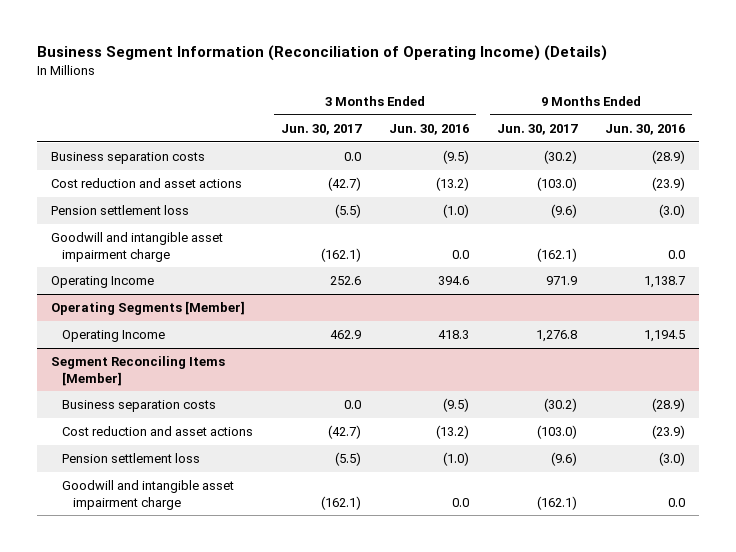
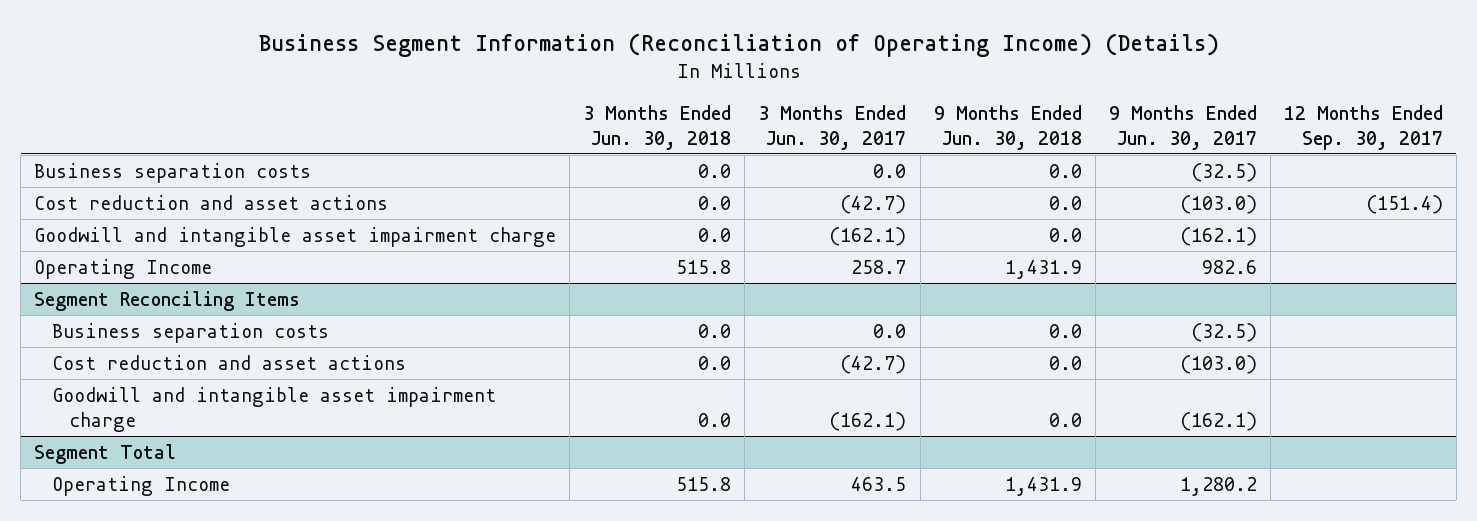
- | 3 Months Ended Jun. 30, 2017 | 3 Months Ended Jun. 30, 2016 | 9 Months Ended Jun. 30, 2017 | 9 Months Ended Jun. 30, 2016
+ | 3 Months Ended Jun. 30, 2018 | 3 Months Ended Jun. 30, 2017 | 9 Months Ended Jun. 30, 2018 | 9 Months Ended Jun. 30, 2017 | 12 Months Ended Sep. 30, 2017
- Business separation costs | 0.0 | (9.5) | (30.2) | (28.9)
+ Business separation costs | 0.0 | 0.0 | 0.0 | (32.5) |
- Pension settlement loss | (5.5) | (1.0) | (9.6) | (3.0)
- Operating Income | 252.6 | 394.6 | 971.9 | 1,138.7
- Operating Segments [Member]
- Operating Income | 462.9 | 418.3 | 1,276.8 | 1,194.5
- Segment Reconciling Items [Member]
- Business separation costs | 0.0 | (9.5) | (30.2) | (28.9)
+ Operating Income | 515.8 | 258.7 | 1,431.9 | 982.6 |
+ Segment Reconciling Items
+ Business separation costs | 0.0 | 0.0 | 0.0 | (32.5) |
- Pension settlement loss | (5.5) | (1.0) | (9.6) | (3.0)
+ Segment Total
+ Operating Income | 515.8 | 463.5 | 1,431.9 | 1,280.2 |

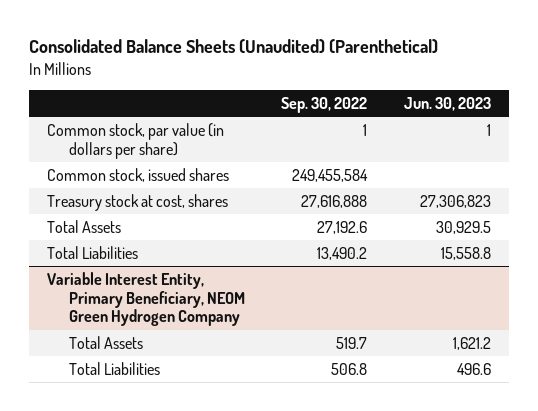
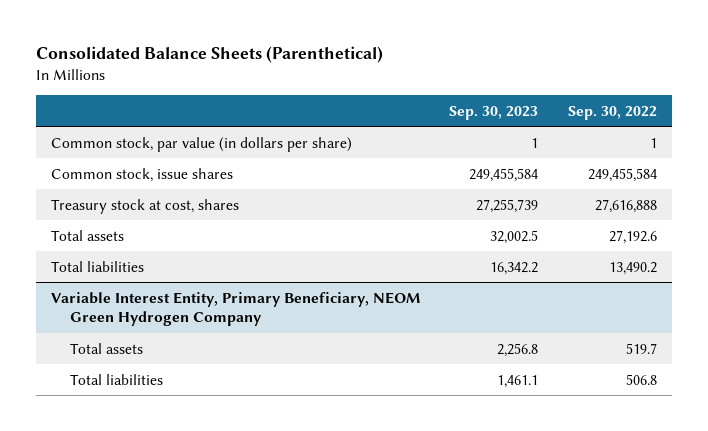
- Consolidated Balance Sheets (Unaudited) (Parenthetical)
+ Consolidated Balance Sheets (Parenthetical)
- | Sep. 30, 2022 | Jun. 30, 2023
+ | Sep. 30, 2023 | Sep. 30, 2022
- Common stock, issued shares | 249,455,584 |
+ Common stock, issue shares | 249,455,584 | 249,455,584
- Total Assets | 27,192.6 | 30,929.5
- Total Liabilities | 13,490.2 | 15,558.8
+ Total assets | 32,002.5 | 27,192.6
+ Total liabilities | 16,342.2 | 13,490.2
@ Variable Interest Entity, Primary Beneficiary, NEOM Green Hydrogen Company
- Total Assets | 519.7 | 1,621.2
- Total Liabilities | 506.8 | 496.6
+ Total assets | 2,256.8 | 519.7
+ Total liabilities | 1,461.1 | 506.8

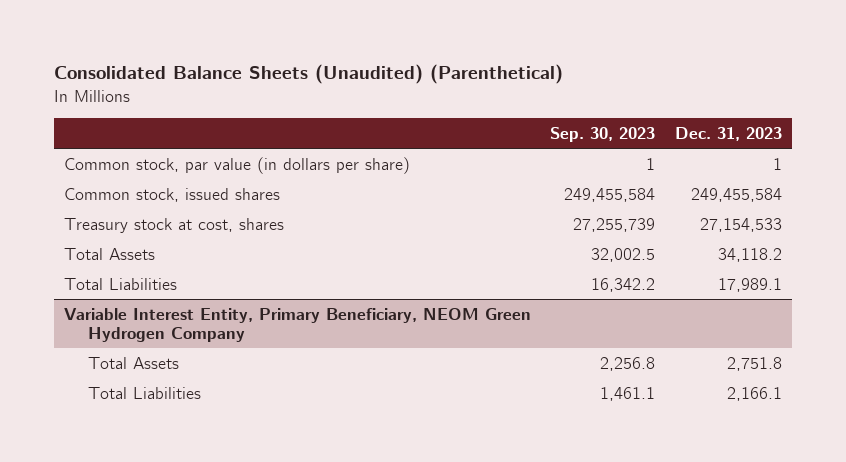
- Consolidated Balance Sheets (Parenthetical)
+ Consolidated Balance Sheets (Unaudited) (Parenthetical)
- | Sep. 30, 2023 | Sep. 30, 2022
+ | Sep. 30, 2023 | Dec. 31, 2023
- Common stock, issue shares | 249,455,584 | 249,455,584
+ Common stock, issued shares | 249,455,584 | 249,455,584
- Total assets | 32,002.5 | 27,192.6
- Total liabilities | 16,342.2 | 13,490.2
+ Total Assets | 32,002.5 | 34,118.2
+ Total Liabilities | 16,342.2 | 17,989.1
@ Variable Interest Entity, Primary Beneficiary, NEOM Green Hydrogen Company
- Total assets | 2,256.8 | 519.7
- Total liabilities | 1,461.1 | 506.8
+ Total Assets | 2,256.8 | 2,751.8
+ Total Liabilities | 1,461.1 | 2,166.1

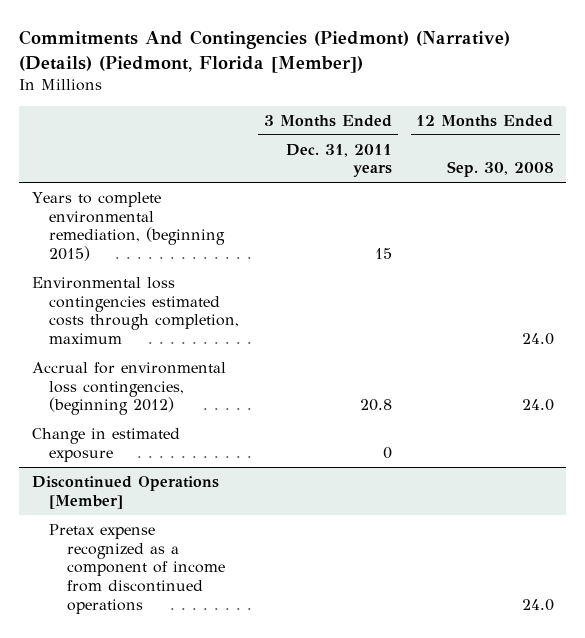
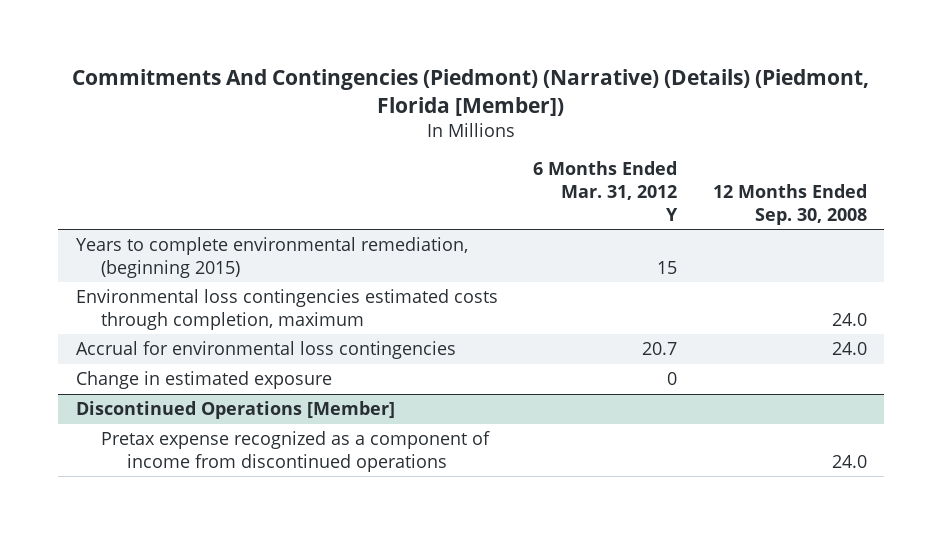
- | 3 Months Ended Dec. 31, 2011 years | 12 Months Ended Sep. 30, 2008
+ | 6 Months Ended Mar. 31, 2012 Y | 12 Months Ended Sep. 30, 2008
- Accrual for environmental loss contingencies, (beginning 2012) | 20.8 | 24.0
+ Accrual for environmental loss contingencies | 20.7 | 24.0

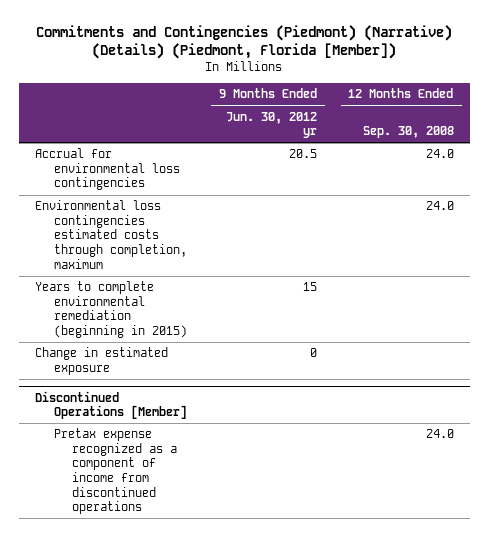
- Commitments And Contingencies (Piedmont) (Narrative) (Details) (Piedmont, Florida [Member])
+ Commitments and Contingencies (Piedmont) (Narrative) (Details) (Piedmont, Florida [Member])
- | 6 Months Ended Mar. 31, 2012 Y | 12 Months Ended Sep. 30, 2008
+ | 9 Months Ended Jun. 30, 2012 yr | 12 Months Ended Sep. 30, 2008
- Years to complete environmental remediation, (beginning 2015) | 15 |
moved down: Environmental loss contingencies estimated costs through completion, maximum | | 24.0
+ Years to complete environmental remediation (beginning in 2015) | 15 |

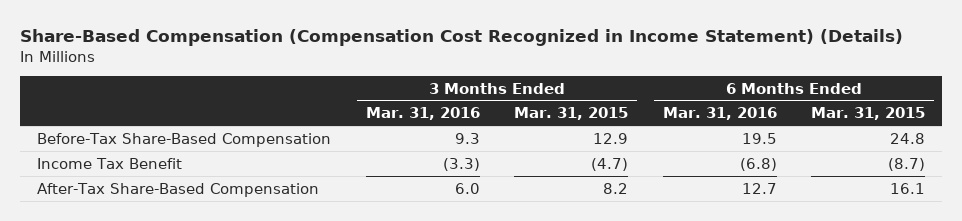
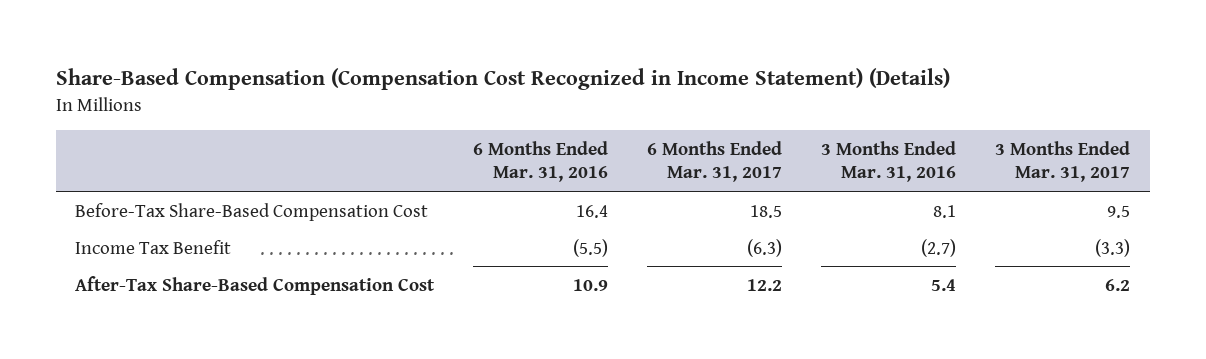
- | 3 Months Ended Mar. 31, 2016 | 3 Months Ended Mar. 31, 2015 | 6 Months Ended Mar. 31, 2016 | 6 Months Ended Mar. 31, 2015
+ | 6 Months Ended Mar. 31, 2016 | 6 Months Ended Mar. 31, 2017 | 3 Months Ended Mar. 31, 2016 | 3 Months Ended Mar. 31, 2017
- Before-Tax Share-Based Compensation | 9.3 | 12.9 | 19.5 | 24.8
- Income Tax Benefit | (3.3) | (4.7) | (6.8) | (8.7)
- After-Tax Share-Based Compensation | 6.0 | 8.2 | 12.7 | 16.1
+ Before-Tax Share-Based Compensation Cost | 16.4 | 18.5 | 8.1 | 9.5
+ Income Tax Benefit | (5.5) | (6.3) | (2.7) | (3.3)
+ After-Tax Share-Based Compensation Cost | 10.9 | 12.2 | 5.4 | 6.2

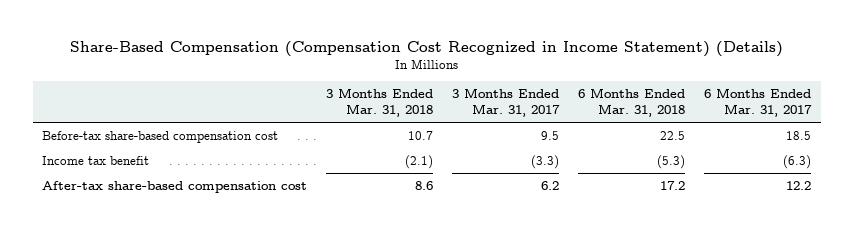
- | 6 Months Ended Mar. 31, 2016 | 6 Months Ended Mar. 31, 2017 | 3 Months Ended Mar. 31, 2016 | 3 Months Ended Mar. 31, 2017
+ | 3 Months Ended Mar. 31, 2018 | 3 Months Ended Mar. 31, 2017 | 6 Months Ended Mar. 31, 2018 | 6 Months Ended Mar. 31, 2017
- Before-Tax Share-Based Compensation Cost | 16.4 | 18.5 | 8.1 | 9.5
- Income Tax Benefit | (5.5) | (6.3) | (2.7) | (3.3)
- After-Tax Share-Based Compensation Cost | 10.9 | 12.2 | 5.4 | 6.2
+ Before-tax share-based compensation cost | 10.7 | 9.5 | 22.5 | 18.5
+ Income tax benefit | (2.1) | (3.3) | (5.3) | (6.3)
+ After-tax share-based compensation cost | 8.6 | 6.2 | 17.2 | 12.2

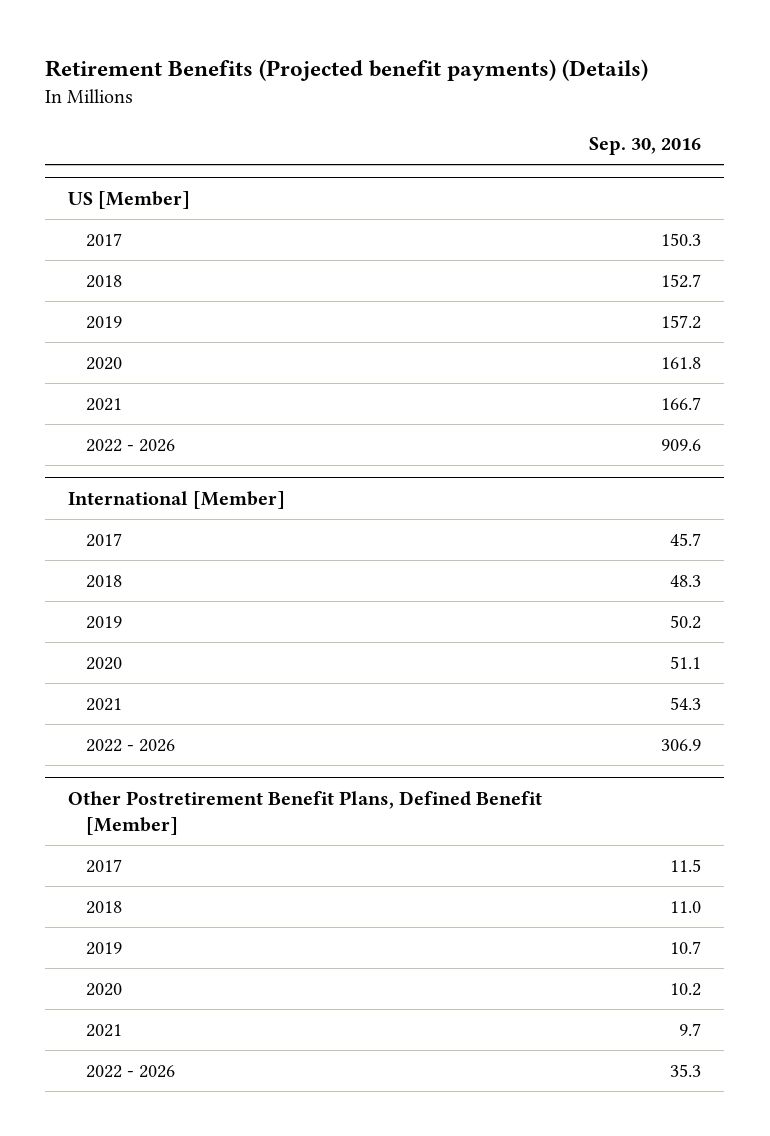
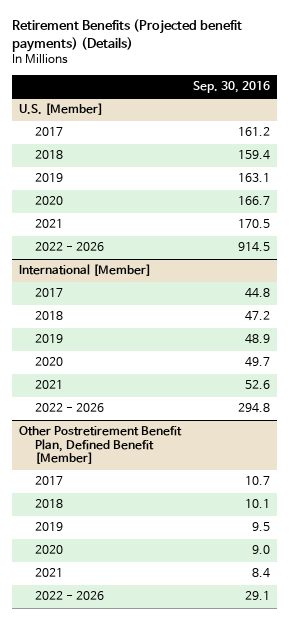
- US [Member]
- 2017 | 150.3
- 2018 | 152.7
- 2019 | 157.2
- 2020 | 161.8
- 2021 | 166.7
- 2022 - 2026 | 909.6
+ U.S. [Member]
+ 2017 | 161.2
+ 2018 | 159.4
+ 2019 | 163.1
+ 2020 | 166.7
+ 2021 | 170.5
+ 2022 - 2026 | 914.5
@ International [Member]
- 2017 | 45.7
- 2018 | 48.3
- 2019 | 50.2
- 2020 | 51.1
- 2021 | 54.3
- 2022 - 2026 | 306.9
- Other Postretirement Benefit Plans, Defined Benefit [Member]
- 2017 | 11.5
- 2018 | 11.0
- 2019 | 10.7
- 2020 | 10.2
- 2021 | 9.7
- 2022 - 2026 | 35.3
@ International [Member]
+ 2017 | 44.8
+ 2018 | 47.2
+ 2019 | 48.9
+ 2020 | 49.7
+ 2021 | 52.6
+ 2022 - 2026 | 294.8
+ Other Postretirement Benefit Plan, Defined Benefit [Member]
+ 2017 | 10.7
+ 2018 | 10.1
+ 2019 | 9.5
+ 2020 | 9.0
+ 2021 | 8.4
+ 2022 - 2026 | 29.1

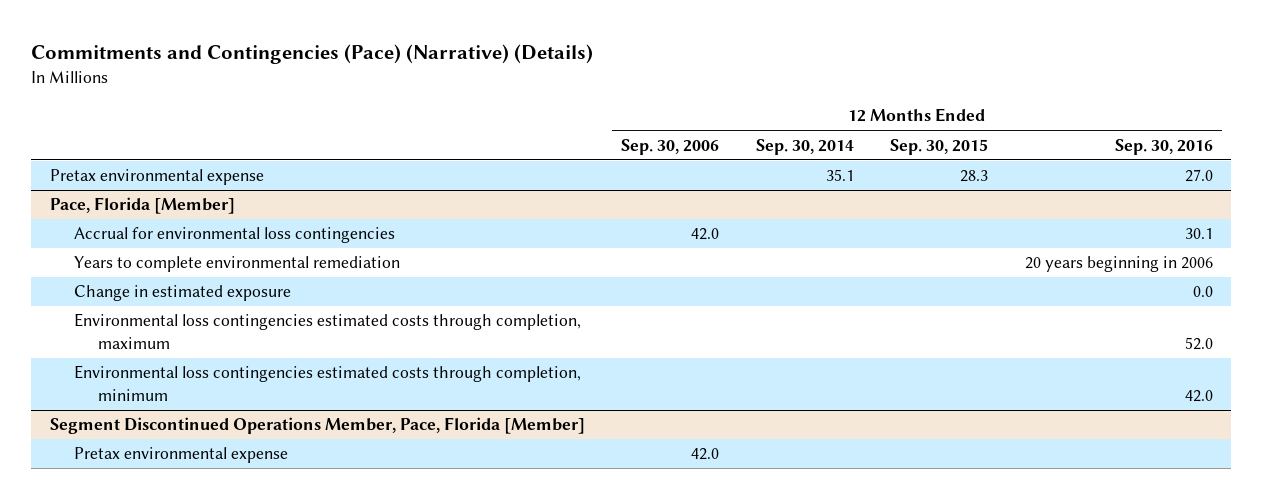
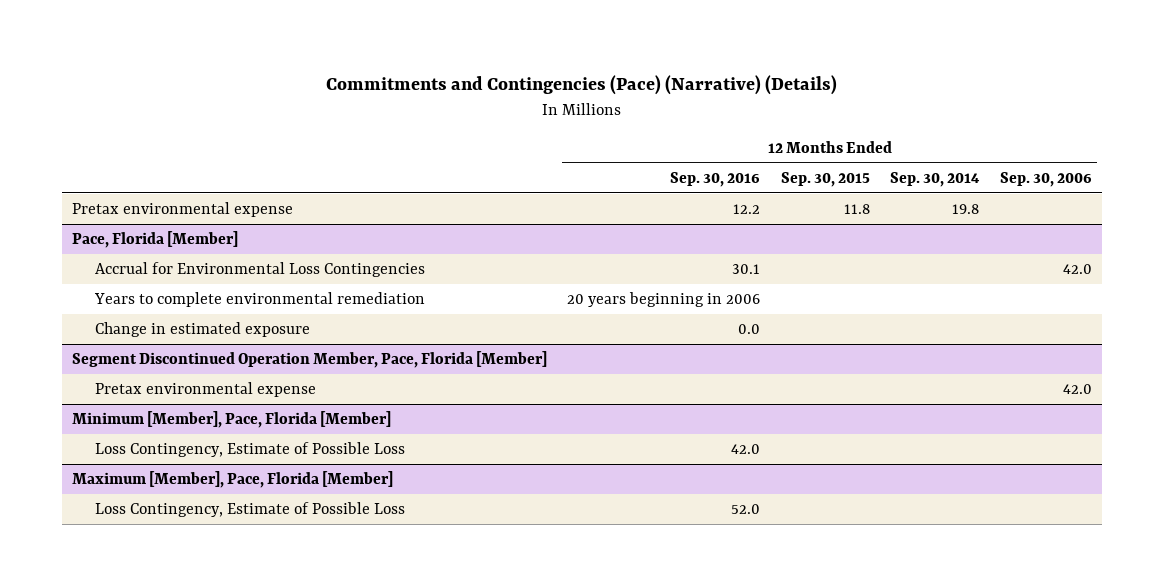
- | 12 Months Ended Sep. 30, 2006 | 12 Months Ended Sep. 30, 2014 | 12 Months Ended Sep. 30, 2015 | 12 Months Ended Sep. 30, 2016
+ | 12 Months Ended Sep. 30, 2016 | 12 Months Ended Sep. 30, 2015 | 12 Months Ended Sep. 30, 2014 | 12 Months Ended Sep. 30, 2006
- Pretax environmental expense | | 35.1 | 28.3 | 27.0
+ Pretax environmental expense | 12.2 | 11.8 | 19.8 |
@ Pace, Florida [Member]
- Accrual for environmental loss contingencies | 42.0 | | | 30.1
+ Accrual for Environmental Loss Contingencies | 30.1 | | | 42.0
- Environmental loss contingencies estimated costs through completion, maximum | | | | 52.0
- Environmental loss contingencies estimated costs through completion, minimum | | | | 42.0
- Segment Discontinued Operations Member, Pace, Florida [Member]
+ Segment Discontinued Operation Member, Pace, Florida [Member]
+ Minimum [Member], Pace, Florida [Member]
+ Loss Contingency, Estimate of Possible Loss | 42.0 | | |
+ Maximum [Member], Pace, Florida [Member]
+ Loss Contingency, Estimate of Possible Loss | 52.0 | | |

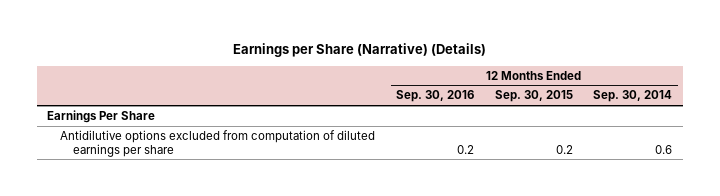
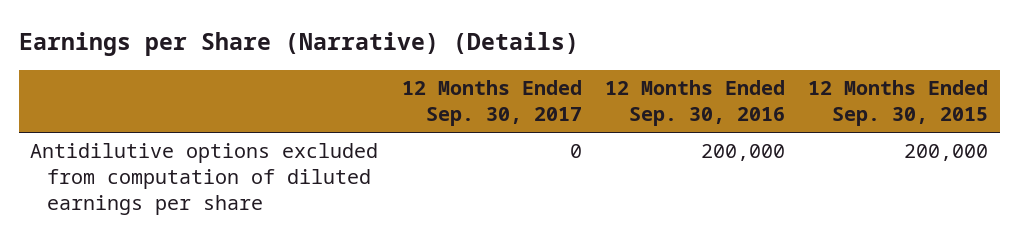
- | 12 Months Ended Sep. 30, 2016 | 12 Months Ended Sep. 30, 2015 | 12 Months Ended Sep. 30, 2014
+ | 12 Months Ended Sep. 30, 2017 | 12 Months Ended Sep. 30, 2016 | 12 Months Ended Sep. 30, 2015
- Earnings Per Share
- Antidilutive options excluded from computation of diluted earnings per share | 0.2 | 0.2 | 0.6
+ Antidilutive options excluded from computation of diluted earnings per share | 0 | 200,000 | 200,000

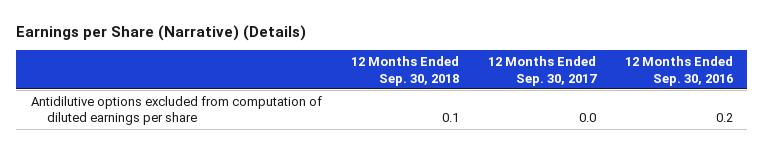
- | 12 Months Ended Sep. 30, 2017 | 12 Months Ended Sep. 30, 2016 | 12 Months Ended Sep. 30, 2015
+ | 12 Months Ended Sep. 30, 2018 | 12 Months Ended Sep. 30, 2017 | 12 Months Ended Sep. 30, 2016
- Antidilutive options excluded from computation of diluted earnings per share | 0 | 200,000 | 200,000
+ Antidilutive options excluded from computation of diluted earnings per share | 0.1 | 0.0 | 0.2

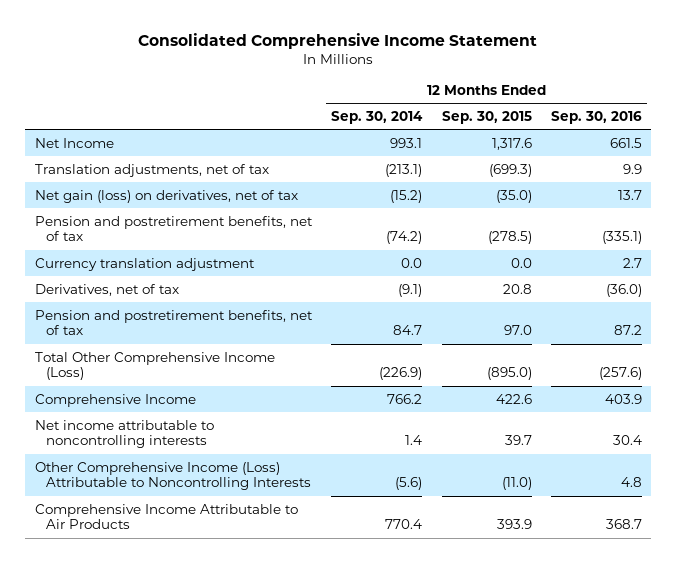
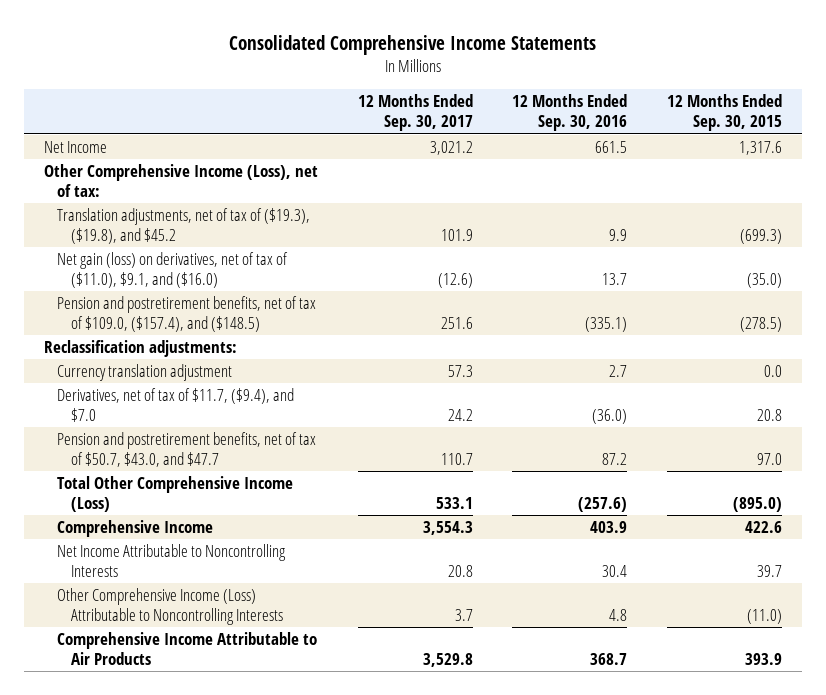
- Consolidated Comprehensive Income Statement
+ Consolidated Comprehensive Income Statements
- | 12 Months Ended Sep. 30, 2014 | 12 Months Ended Sep. 30, 2015 | 12 Months Ended Sep. 30, 2016
+ | 12 Months Ended Sep. 30, 2017 | 12 Months Ended Sep. 30, 2016 | 12 Months Ended Sep. 30, 2015
- Translation adjustments, net of tax | (213.1) | (699.3) | 9.9
- Net gain (loss) on derivatives, net of tax | (15.2) | (35.0) | 13.7
- Pension and postretirement benefits, net of tax | (74.2) | (278.5) | (335.1)
+ Other Comprehensive Income (Loss), net of tax:
+ Translation adjustments, net of tax of ($19.3), ($19.8), and $45.2 | 101.9 | 9.9 | (699.3)
+ Net gain (loss) on derivatives, net of tax of ($11.0), $9.1, and ($16.0) | (12.6) | 13.7 | (35.0)
+ Pension and postretirement benefits, net of tax of $109.0, ($157.4), and ($148.5) | 251.6 | (335.1) | (278.5)
+ Reclassification adjustments:
- Derivatives, net of tax | (9.1) | 20.8 | (36.0)
- Pension and postretirement benefits, net of tax | 84.7 | 97.0 | 87.2
+ Derivatives, net of tax of $11.7, ($9.4), and $7.0 | 24.2 | (36.0) | 20.8
+ Pension and postretirement benefits, net of tax of $50.7, $43.0, and $47.7 | 110.7 | 87.2 | 97.0
- Net income attributable to noncontrolling interests | 1.4 | 39.7 | 30.4
+ Net Income Attributable to Noncontrolling Interests | 20.8 | 30.4 | 39.7

